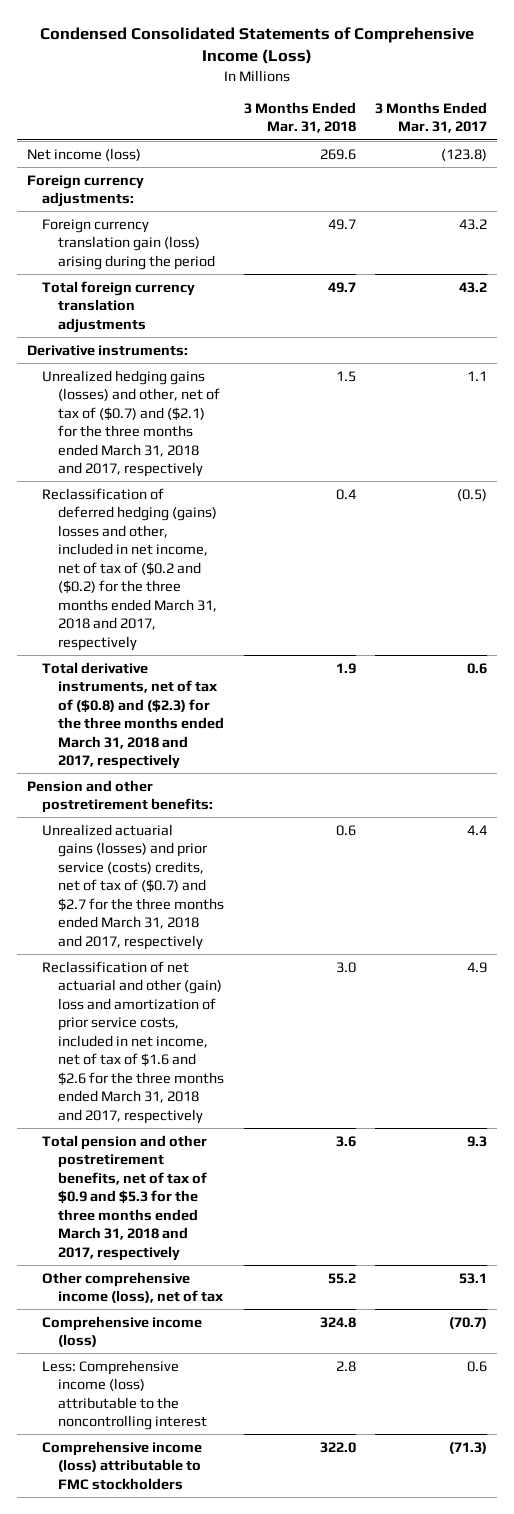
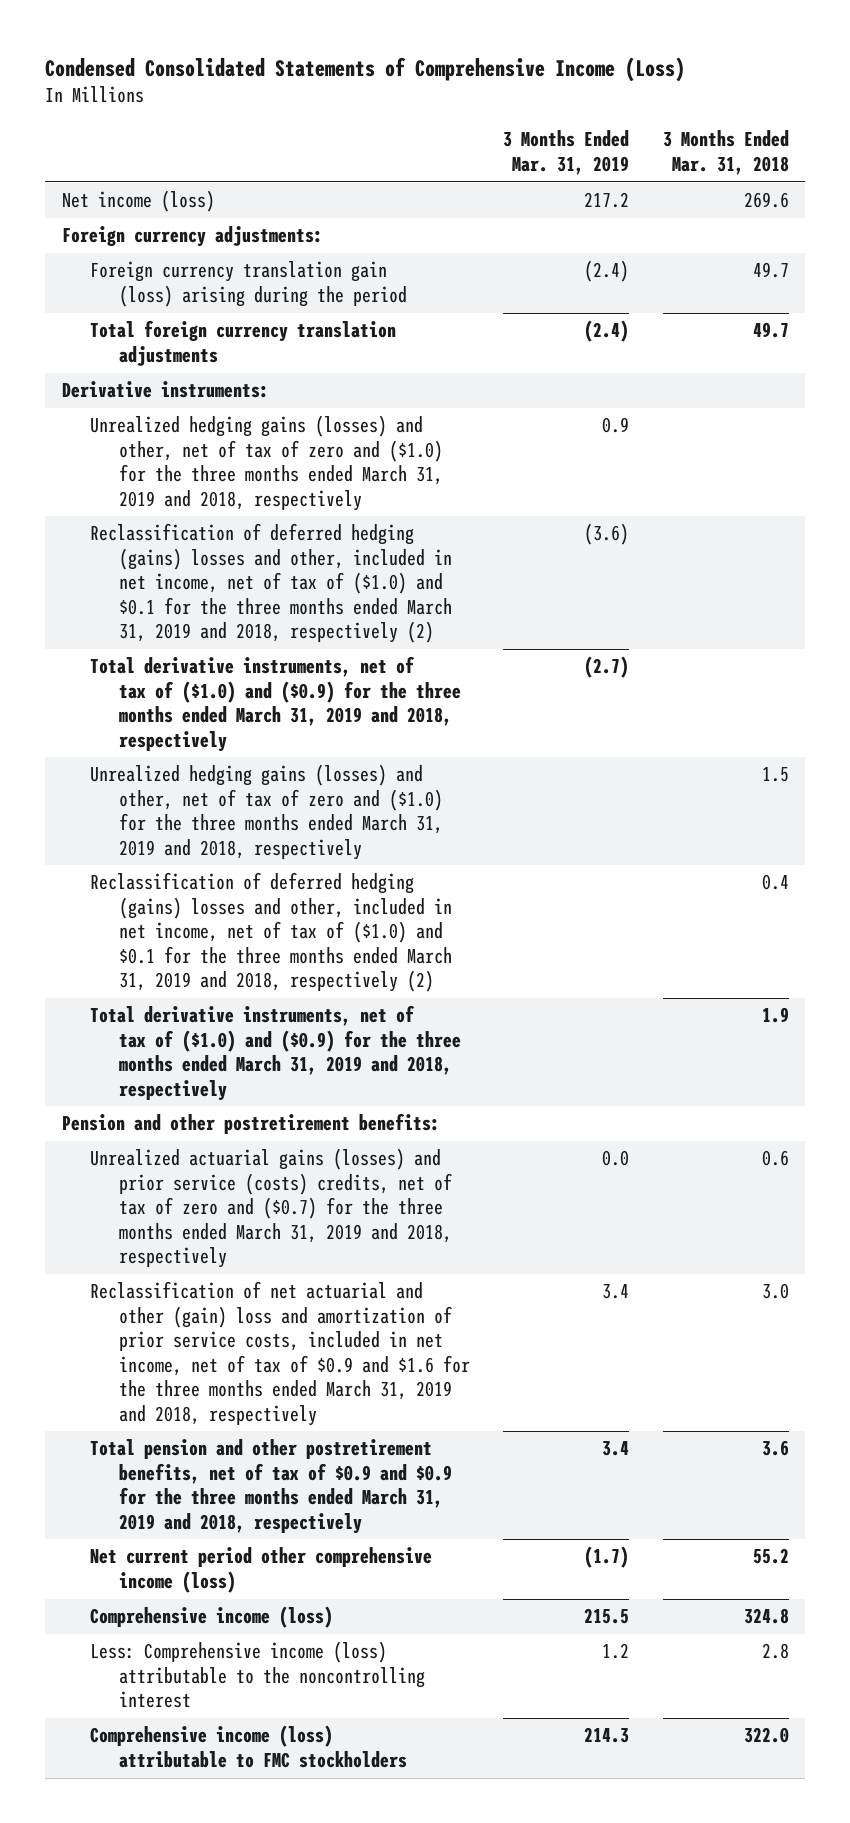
- | 3 Months Ended Mar. 31, 2018 | 3 Months Ended Mar. 31, 2017
+ | 3 Months Ended Mar. 31, 2019 | 3 Months Ended Mar. 31, 2018
- Unrealized hedging gains (losses) and other, net of tax of ($0.7) and ($2.1) for the three months ended March 31, 2018 and 2017, respectively | 1.5 | 1.1
- Reclassification of deferred hedging (gains) losses and other, included in net income, net of tax of ($0.2 and ($0.2) for the three months ended March 31, 2018 and 2017, respectively | 0.4 | (0.5)
- Total derivative instruments, net of tax of ($0.8) and ($2.3) for the three months ended March 31, 2018 and 2017, respectively | 1.9 | 0.6
+ Unrealized hedging gains (losses) and other, net of tax of zero and ($1.0) for the three months ended March 31, 2019 and 2018, respectively | 0.9 |
+ Reclassification of deferred hedging (gains) losses and other, included in net income, net of tax of ($1.0) and $0.1 for the three months ended March 31, 2019 and 2018, respectively (2) | (3.6) |
+ Total derivative instruments, net of tax of ($1.0) and ($0.9) for the three months ended March 31, 2019 and 2018, respectively | (2.7) |
+ Unrealized hedging gains (losses) and other, net of tax of zero and ($1.0) for the three months ended March 31, 2019 and 2018, respectively | | 1.5
+ Reclassification of deferred hedging (gains) losses and other, included in net income, net of tax of ($1.0) and $0.1 for the three months ended March 31, 2019 and 2018, respectively (2) | | 0.4
+ Total derivative instruments, net of tax of ($1.0) and ($0.9) for the three months ended March 31, 2019 and 2018, respectively | | 1.9
- Unrealized actuarial gains (losses) and prior service (costs) credits, net of tax of ($0.7) and $2.7 for the three months ended March 31, 2018 and 2017, respectively | 0.6 | 4.4
- Reclassification of net actuarial and other (gain) loss and amortization of prior service costs, included in net income, net of tax of $1.6 and $2.6 for the three months ended March 31, 2018 and 2017, respectively | 3.0 | 4.9
- Total pension and other postretirement benefits, net of tax of $0.9 and $5.3 for the three months ended March 31, 2018 and 2017, respectively | 3.6 | 9.3
- Other comprehensive income (loss), net of tax | 55.2 | 53.1
+ Unrealized actuarial gains (losses) and prior service (costs) credits, net of tax of zero and ($0.7) for the three months ended March 31, 2019 and 2018, respectively | 0.0 | 0.6
+ Reclassification of net actuarial and other (gain) loss and amortization of prior service costs, included in net income, net of tax of $0.9 and $1.6 for the three months ended March 31, 2019 and 2018, respectively | 3.4 | 3.0
+ Total pension and other postretirement benefits, net of tax of $0.9 and $0.9 for the three months ended March 31, 2019 and 2018, respectively | 3.4 | 3.6
+ Net current period other comprehensive income (loss) | (1.7) | 55.2

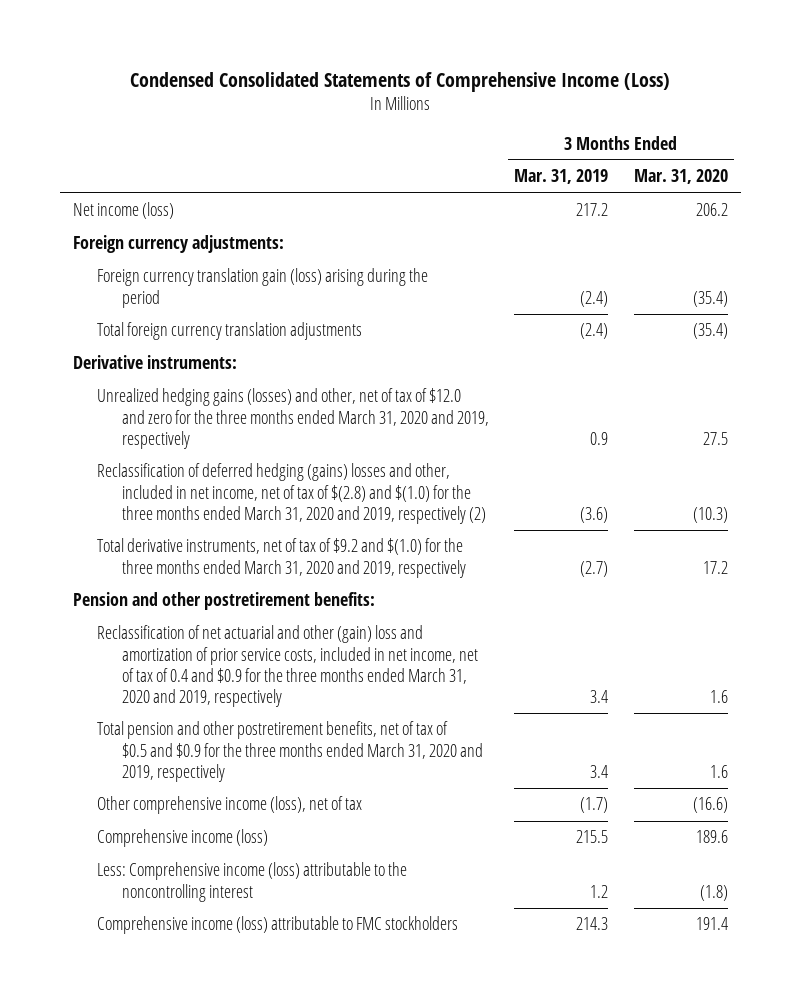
- | 3 Months Ended Mar. 31, 2019 | 3 Months Ended Mar. 31, 2018
+ | 3 Months Ended Mar. 31, 2019 | 3 Months Ended Mar. 31, 2020
- Unrealized hedging gains (losses) and other, net of tax of zero and ($1.0) for the three months ended March 31, 2019 and 2018, respectively | 0.9 |
- Reclassification of deferred hedging (gains) losses and other, included in net income, net of tax of ($1.0) and $0.1 for the three months ended March 31, 2019 and 2018, respectively (2) | (3.6) |
- Total derivative instruments, net of tax of ($1.0) and ($0.9) for the three months ended March 31, 2019 and 2018, respectively | (2.7) |
- Unrealized hedging gains (losses) and other, net of tax of zero and ($1.0) for the three months ended March 31, 2019 and 2018, respectively | | 1.5
- Reclassification of deferred hedging (gains) losses and other, included in net income, net of tax of ($1.0) and $0.1 for the three months ended March 31, 2019 and 2018, respectively (2) | | 0.4
- Total derivative instruments, net of tax of ($1.0) and ($0.9) for the three months ended March 31, 2019 and 2018, respectively | | 1.9
+ Unrealized hedging gains (losses) and other, net of tax of $12.0 and zero for the three months ended March 31, 2020 and 2019, respectively | 0.9 | 27.5
+ Reclassification of deferred hedging (gains) losses and other, included in net income, net of tax of $(2.8) and $(1.0) for the three months ended March 31, 2020 and 2019, respectively (2) | (3.6) | (10.3)
+ Total derivative instruments, net of tax of $9.2 and $(1.0) for the three months ended March 31, 2020 and 2019, respectively | (2.7) | 17.2
- Unrealized actuarial gains (losses) and prior service (costs) credits, net of tax of zero and ($0.7) for the three months ended March 31, 2019 and 2018, respectively | 0.0 | 0.6
- Reclassification of net actuarial and other (gain) loss and amortization of prior service costs, included in net income, net of tax of $0.9 and $1.6 for the three months ended March 31, 2019 and 2018, respectively | 3.4 | 3.0
- Total pension and other postretirement benefits, net of tax of $0.9 and $0.9 for the three months ended March 31, 2019 and 2018, respectively | 3.4 | 3.6
- Net current period other comprehensive income (loss) | (1.7) | 55.2
+ Reclassification of net actuarial and other (gain) loss and amortization of prior service costs, included in net income, net of tax of 0.4 and $0.9 for the three months ended March 31, 2020 and 2019, respectively | 3.4 | 1.6
+ Total pension and other postretirement benefits, net of tax of $0.5 and $0.9 for the three months ended March 31, 2020 and 2019, respectively | 3.4 | 1.6
+ Other comprehensive income (loss), net of tax | (1.7) | (16.6)

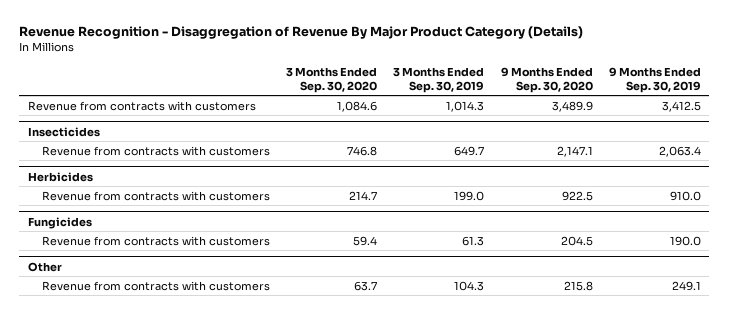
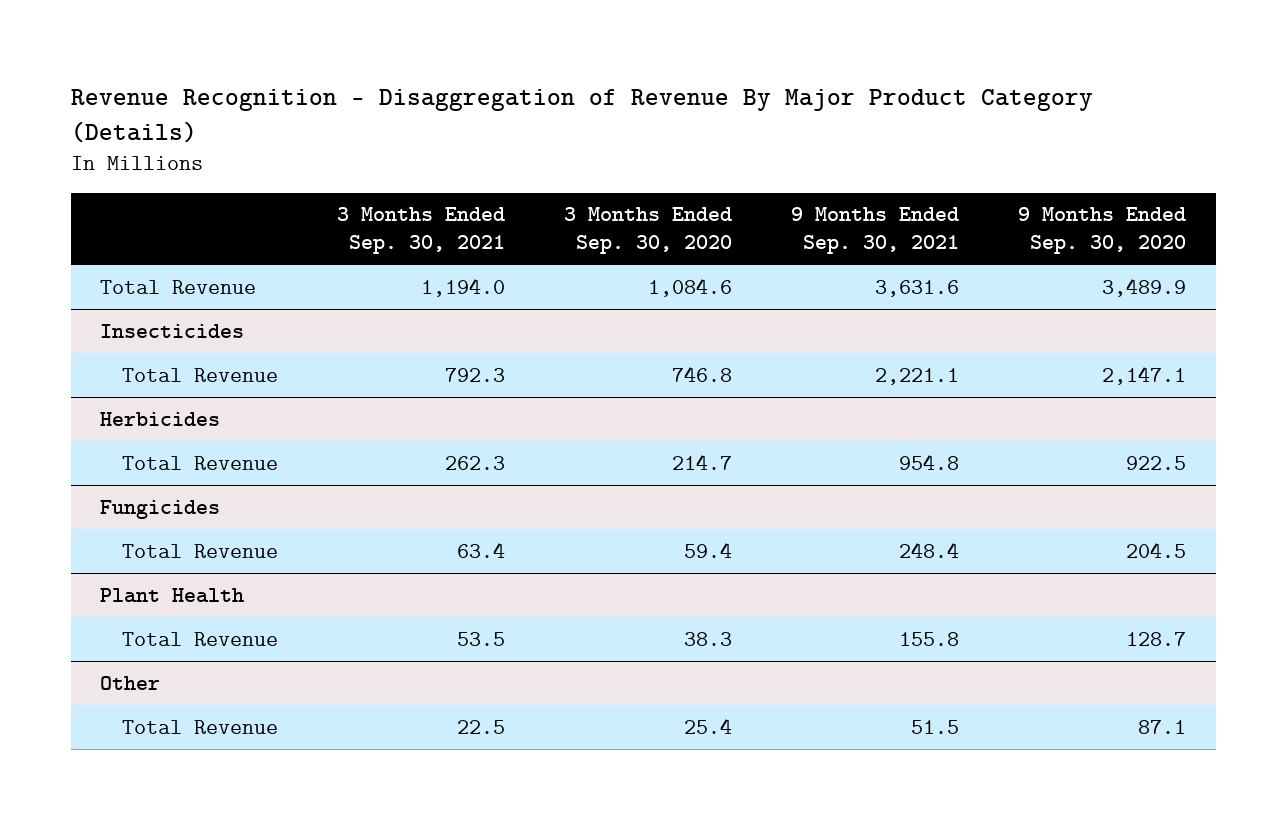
- | 3 Months Ended Sep. 30, 2020 | 3 Months Ended Sep. 30, 2019 | 9 Months Ended Sep. 30, 2020 | 9 Months Ended Sep. 30, 2019
+ | 3 Months Ended Sep. 30, 2021 | 3 Months Ended Sep. 30, 2020 | 9 Months Ended Sep. 30, 2021 | 9 Months Ended Sep. 30, 2020
- Revenue from contracts with customers | 1,084.6 | 1,014.3 | 3,489.9 | 3,412.5
+ Total Revenue | 1,194.0 | 1,084.6 | 3,631.6 | 3,489.9
@ Insecticides
- Revenue from contracts with customers | 746.8 | 649.7 | 2,147.1 | 2,063.4
+ Total Revenue | 792.3 | 746.8 | 2,221.1 | 2,147.1
@ Herbicides
- Revenue from contracts with customers | 214.7 | 199.0 | 922.5 | 910.0
+ Total Revenue | 262.3 | 214.7 | 954.8 | 922.5
@ Fungicides
- Revenue from contracts with customers | 59.4 | 61.3 | 204.5 | 190.0
+ Total Revenue | 63.4 | 59.4 | 248.4 | 204.5
+ Plant Health
+ Total Revenue | 53.5 | 38.3 | 155.8 | 128.7
@ Other
- Revenue from contracts with customers | 63.7 | 104.3 | 215.8 | 249.1
+ Total Revenue | 22.5 | 25.4 | 51.5 | 87.1

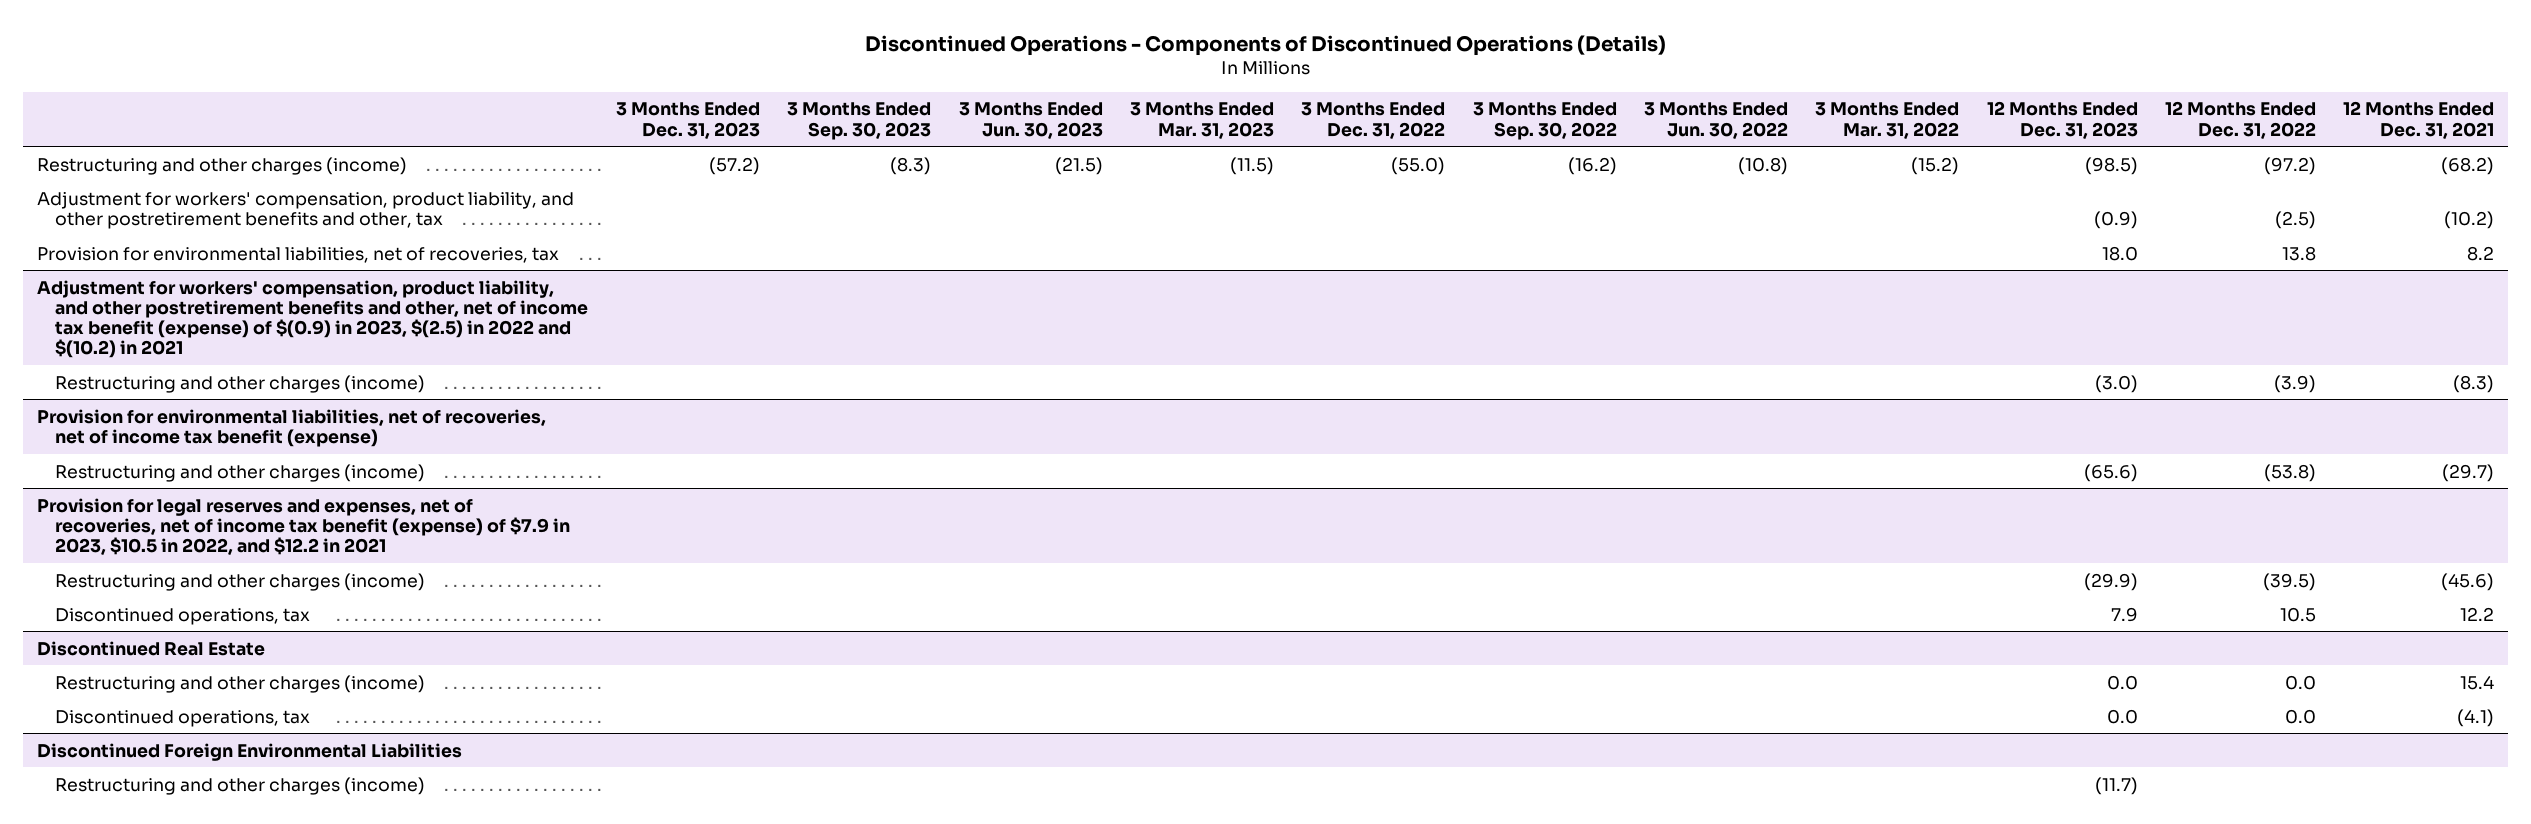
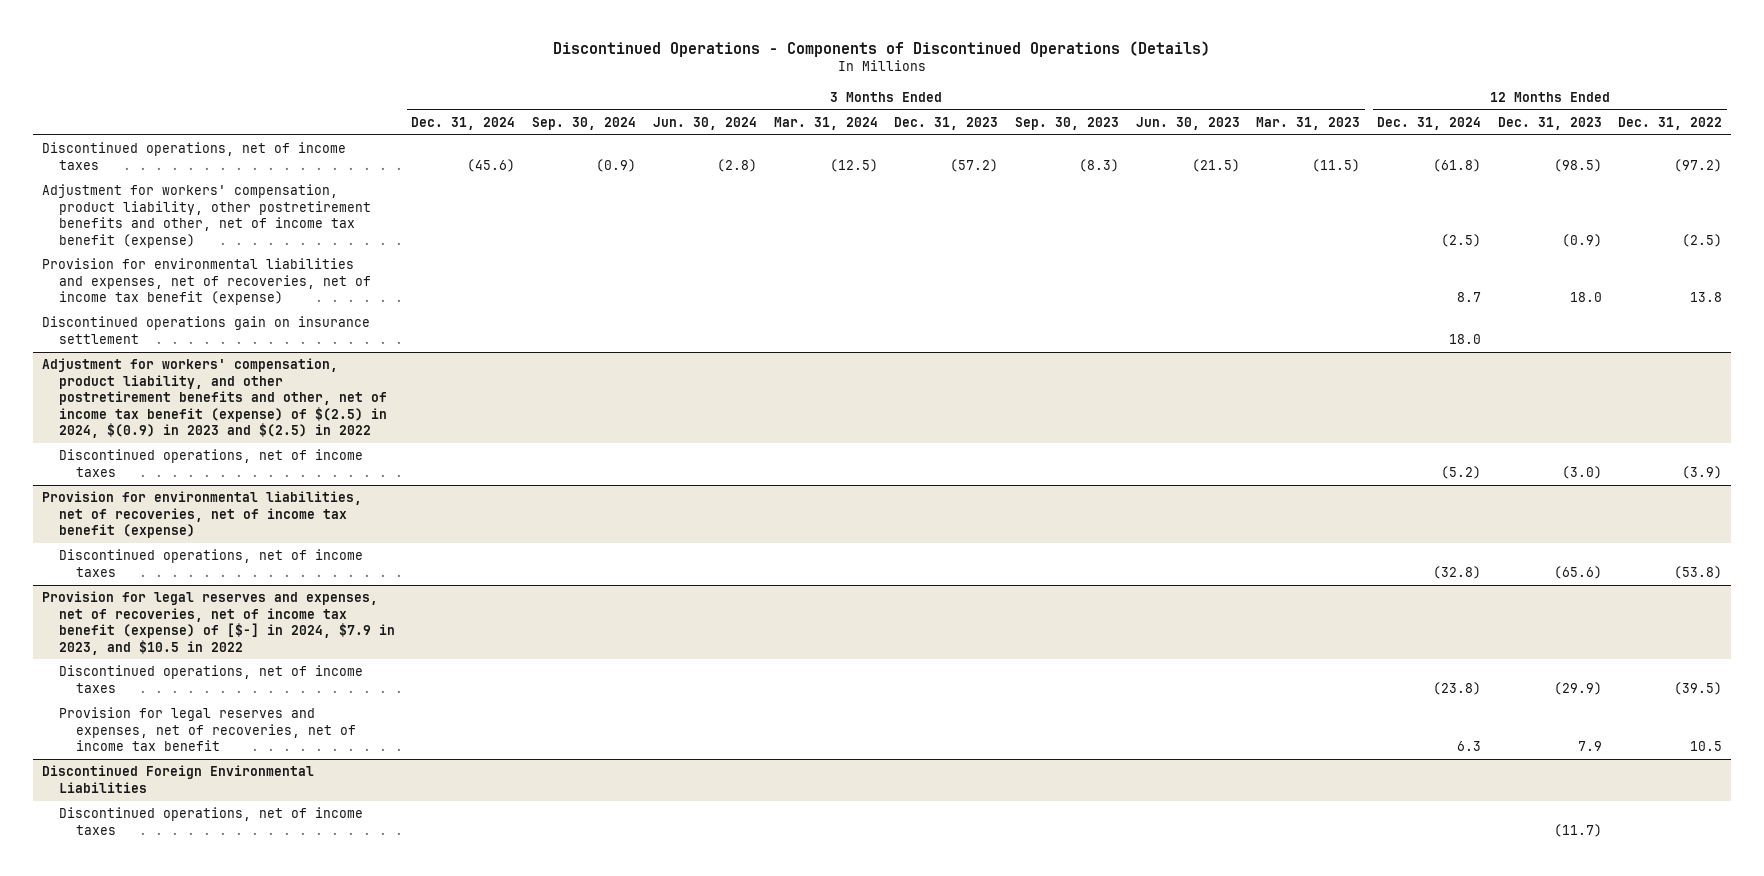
- | 3 Months Ended Dec. 31, 2023 | 3 Months Ended Sep. 30, 2023 | 3 Months Ended Jun. 30, 2023 | 3 Months Ended Mar. 31, 2023 | 3 Months Ended Dec. 31, 2022 | 3 Months Ended Sep. 30, 2022 | 3 Months Ended Jun. 30, 2022 | 3 Months Ended Mar. 31, 2022 | 12 Months Ended Dec. 31, 2023 | 12 Months Ended Dec. 31, 2022 | 12 Months Ended Dec. 31, 2021
+ | 3 Months Ended Dec. 31, 2024 | 3 Months Ended Sep. 30, 2024 | 3 Months Ended Jun. 30, 2024 | 3 Months Ended Mar. 31, 2024 | 3 Months Ended Dec. 31, 2023 | 3 Months Ended Sep. 30, 2023 | 3 Months Ended Jun. 30, 2023 | 3 Months Ended Mar. 31, 2023 | 12 Months Ended Dec. 31, 2024 | 12 Months Ended Dec. 31, 2023 | 12 Months Ended Dec. 31, 2022
- Restructuring and other charges (income) | (57.2) | (8.3) | (21.5) | (11.5) | (55.0) | (16.2) | (10.8) | (15.2) | (98.5) | (97.2) | (68.2)
- Adjustment for workers' compensation, product liability, and other postretirement benefits and other, tax | | | | | | | | | (0.9) | (2.5) | (10.2)
- Provision for environmental liabilities, net of recoveries, tax | | | | | | | | | 18.0 | 13.8 | 8.2
- Adjustment for workers' compensation, product liability, and other postretirement benefits and other, net of income tax benefit (expense) of $(0.9) in 2023, $(2.5) in 2022 and $(10.2) in 2021
- Restructuring and other charges (income) | | | | | | | | | (3.0) | (3.9) | (8.3)
+ Discontinued operations, net of income taxes | (45.6) | (0.9) | (2.8) | (12.5) | (57.2) | (8.3) | (21.5) | (11.5) | (61.8) | (98.5) | (97.2)
+ Adjustment for workers' compensation, product liability, other postretirement benefits and other, net of income tax benefit (expense) | | | | | | | | | (2.5) | (0.9) | (2.5)
+ Provision for environmental liabilities and expenses, net of recoveries, net of income tax benefit (expense) | | | | | | | | | 8.7 | 18.0 | 13.8
+ Discontinued operations gain on insurance settlement | | | | | | | | | 18.0 | |
+ Adjustment for workers' compensation, product liability, and other postretirement benefits and other, net of income tax benefit (expense) of $(2.5) in 2024, $(0.9) in 2023 and $(2.5) in 2022
+ Discontinued operations, net of income taxes | | | | | | | | | (5.2) | (3.0) | (3.9)
@ Provision for environmental liabilities, net of recoveries, net of income tax benefit (expense)
- Restructuring and other charges (income) | | | | | | | | | (65.6) | (53.8) | (29.7)
- Provision for legal reserves and expenses, net of recoveries, net of income tax benefit (expense) of $7.9 in 2023, $10.5 in 2022, and $12.2 in 2021
- Restructuring and other charges (income) | | | | | | | | | (29.9) | (39.5) | (45.6)
- Discontinued operations, tax | | | | | | | | | 7.9 | 10.5 | 12.2
- Discontinued Real Estate
- Restructuring and other charges (income) | | | | | | | | | 0.0 | 0.0 | 15.4
- Discontinued operations, tax | | | | | | | | | 0.0 | 0.0 | (4.1)
@ Provision for environmental liabilities, net of recoveries, net of income tax benefit (expense)
+ Discontinued operations, net of income taxes | | | | | | | | | (32.8) | (65.6) | (53.8)
+ Provision for legal reserves and expenses, net of recoveries, net of income tax benefit (expense) of [$-] in 2024, $7.9 in 2023, and $10.5 in 2022
+ Discontinued operations, net of income taxes | | | | | | | | | (23.8) | (29.9) | (39.5)
+ Provision for legal reserves and expenses, net of recoveries, net of income tax benefit | | | | | | | | | 6.3 | 7.9 | 10.5
@ Discontinued Foreign Environmental Liabilities
- Restructuring and other charges (income) | | | | | | | | | (11.7) | |
+ Discontinued operations, net of income taxes | | | | | | | | | | (11.7) |

